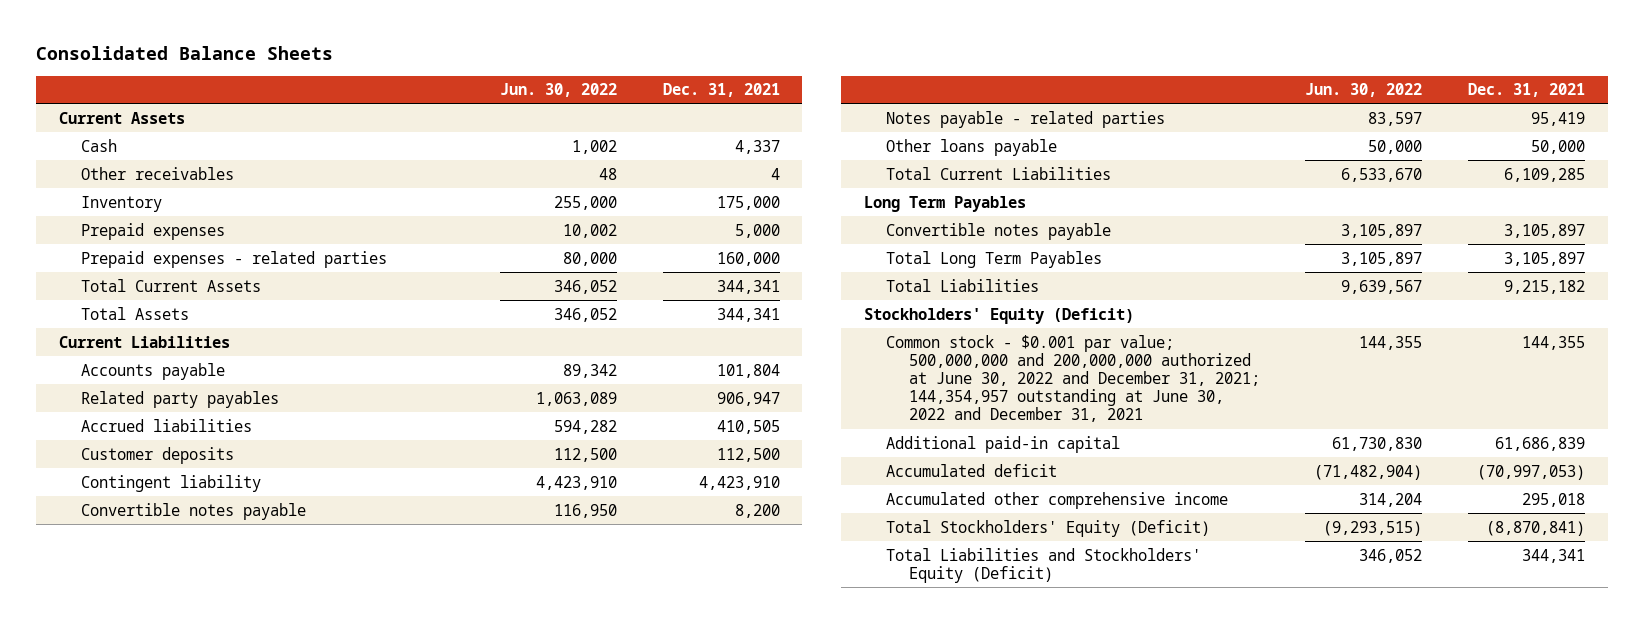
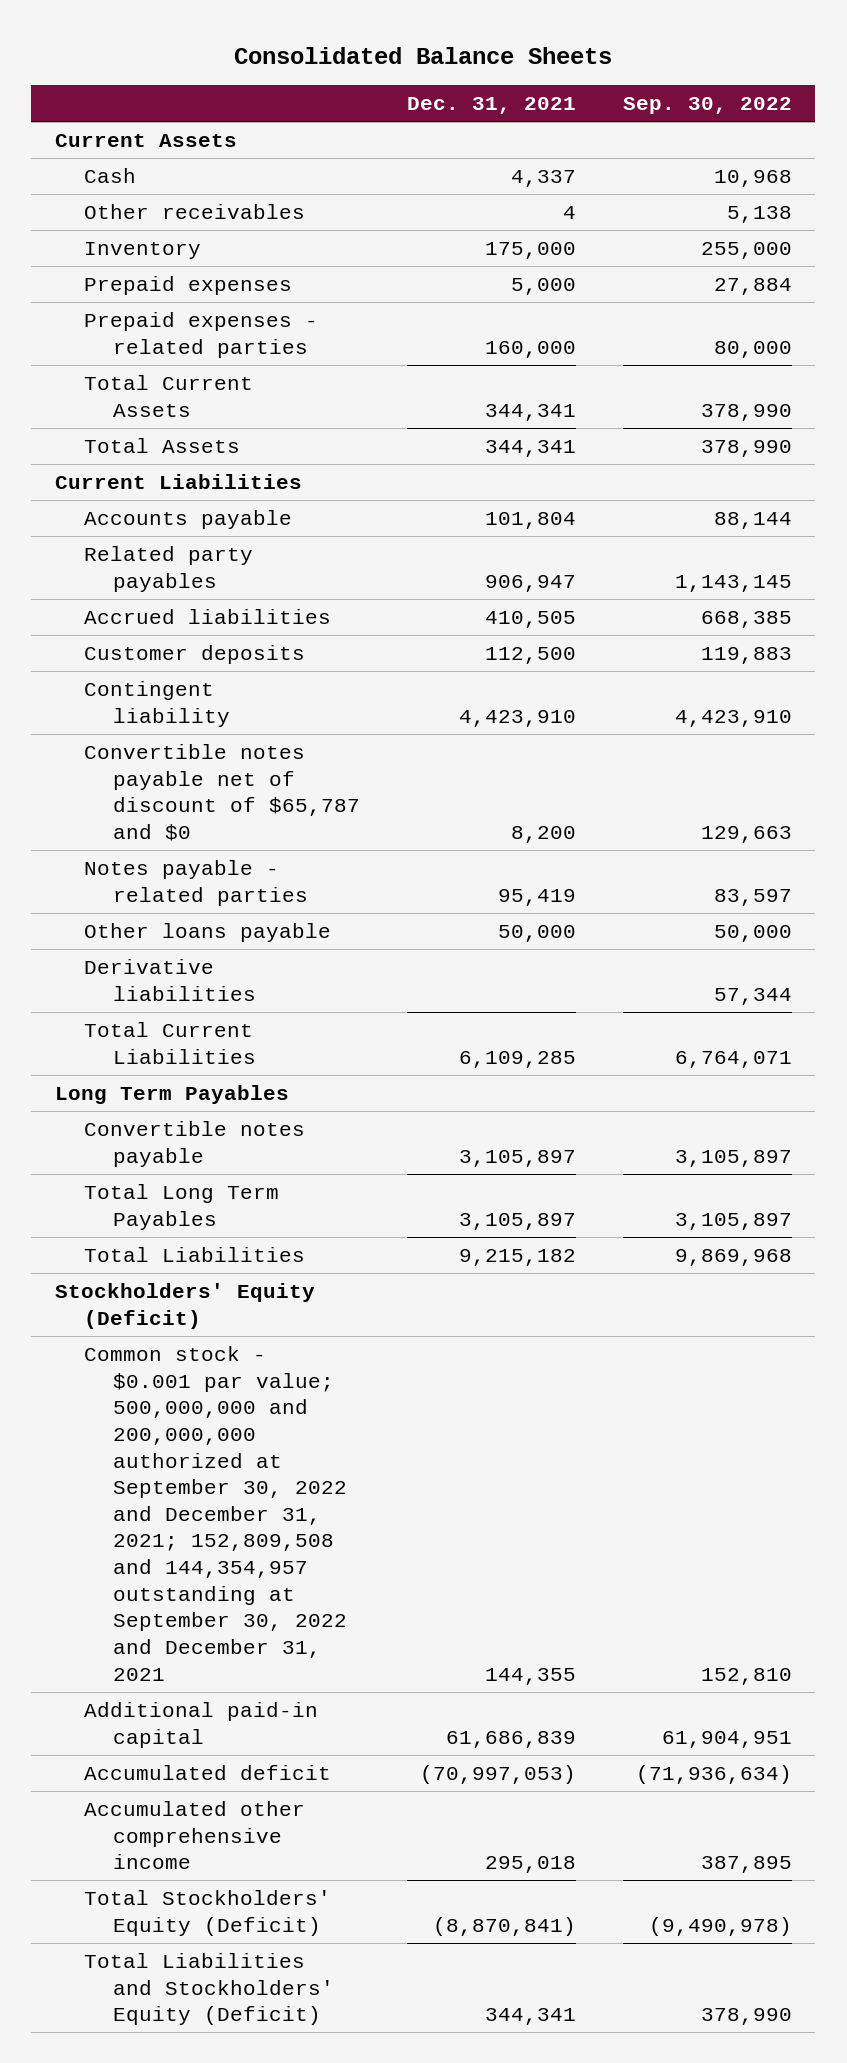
- | Jun. 30, 2022 | Dec. 31, 2021
+ | Dec. 31, 2021 | Sep. 30, 2022
- Convertible notes payable | 116,950 | 8,200
+ Convertible notes payable net of discount of $65,787 and $0 | 8,200 | 129,663
+ Derivative liabilities | | 57,344
- Common stock - $0.001 par value; 500,000,000 and 200,000,000 authorized at June 30, 2022 and December 31, 2021; 144,354,957 outstanding at June 30, 2022 and December 31, 2021 | 144,355 | 144,355
+ Common stock - $0.001 par value; 500,000,000 and 200,000,000 authorized at September 30, 2022 and December 31, 2021; 152,809,508 and 144,354,957 outstanding at September 30, 2022 and December 31, 2021 | 144,355 | 152,810

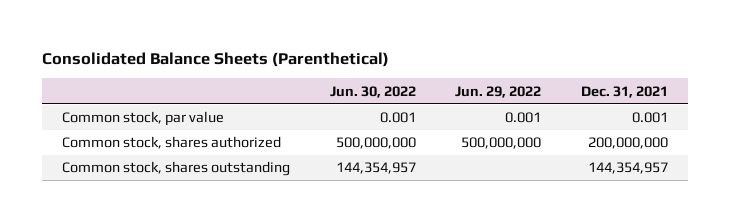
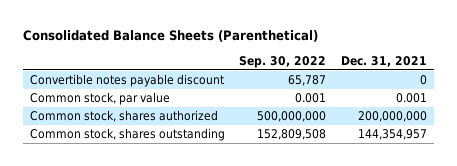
- | Jun. 30, 2022 | Jun. 29, 2022 | Dec. 31, 2021
+ | Sep. 30, 2022 | Dec. 31, 2021
+ Convertible notes payable discount | 65,787 | 0

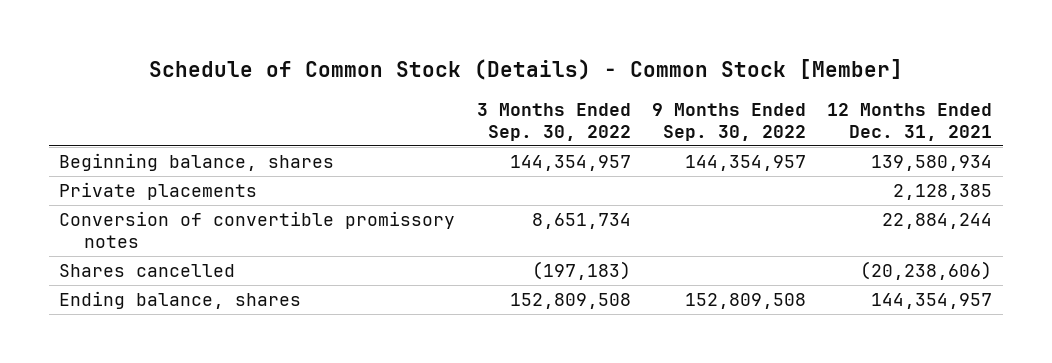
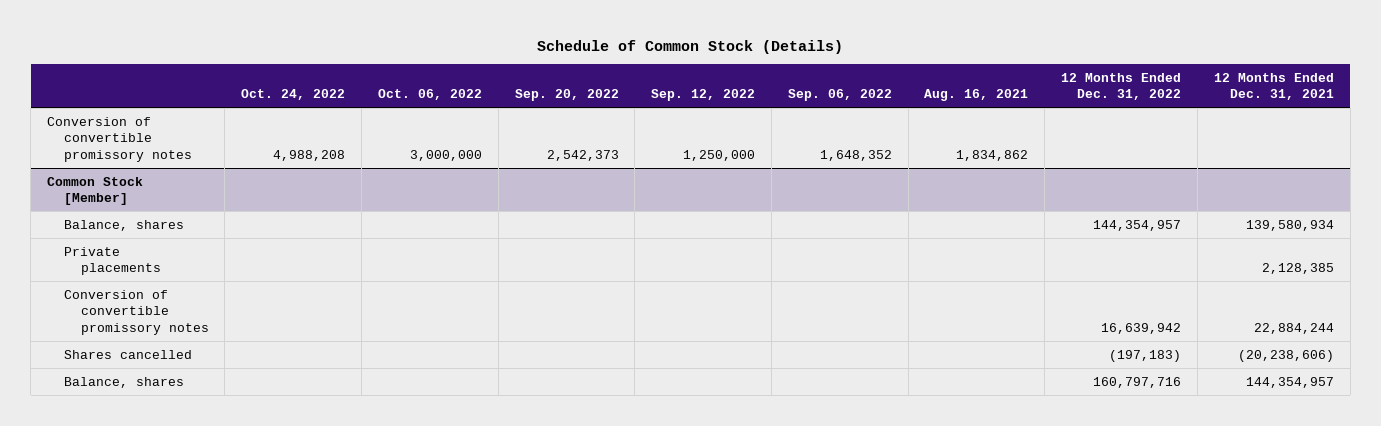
- Schedule of Common Stock (Details) - Common Stock [Member]
+ Schedule of Common Stock (Details)
- | 3 Months Ended Sep. 30, 2022 | 9 Months Ended Sep. 30, 2022 | 12 Months Ended Dec. 31, 2021
+ | Oct. 24, 2022 | Oct. 06, 2022 | Sep. 20, 2022 | Sep. 12, 2022 | Sep. 06, 2022 | Aug. 16, 2021 | 12 Months Ended Dec. 31, 2022 | 12 Months Ended Dec. 31, 2021
- Beginning balance, shares | 144,354,957 | 144,354,957 | 139,580,934
+ Conversion of convertible promissory notes | 4,988,208 | 3,000,000 | 2,542,373 | 1,250,000 | 1,648,352 | 1,834,862 | |
+ Common Stock [Member]
+ Balance, shares | | | | | | | 144,354,957 | 139,580,934
- Ending balance, shares | 152,809,508 | 152,809,508 | 144,354,957
+ Balance, shares | | | | | | | 160,797,716 | 144,354,957

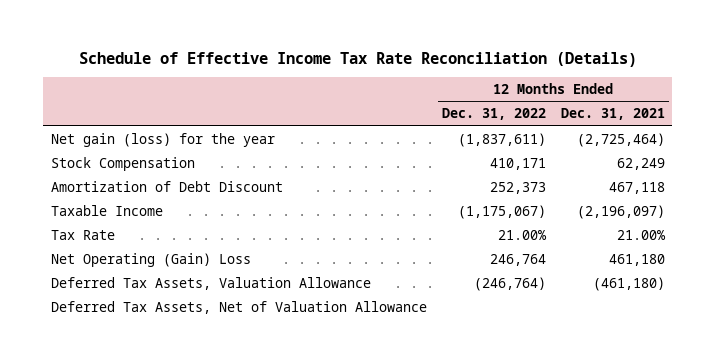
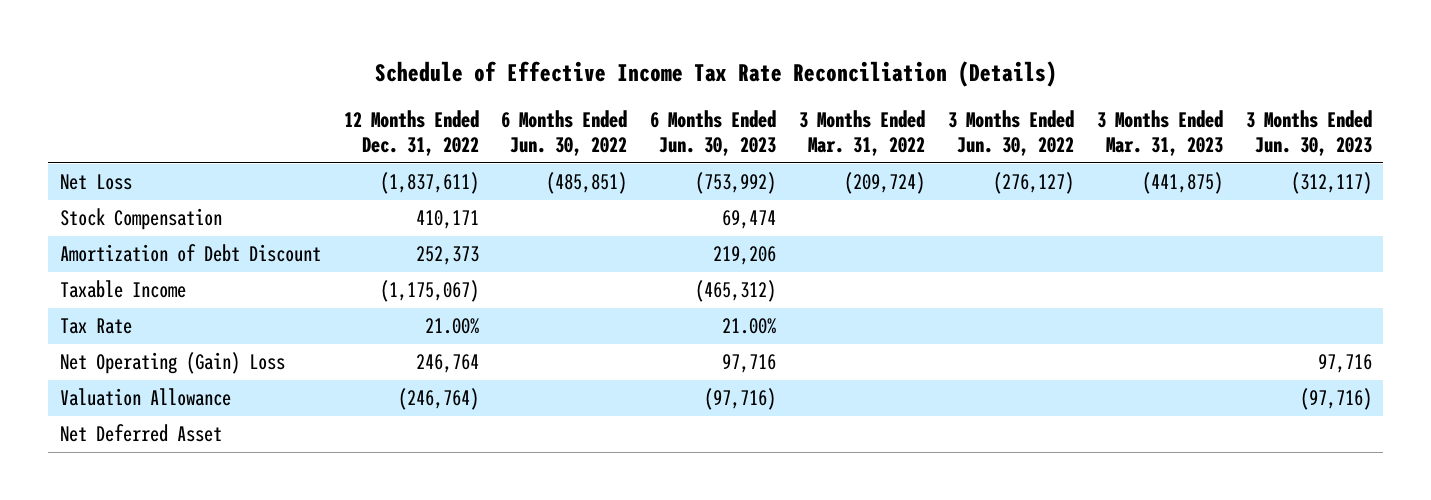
- | 12 Months Ended Dec. 31, 2022 | 12 Months Ended Dec. 31, 2021
+ | 12 Months Ended Dec. 31, 2022 | 6 Months Ended Jun. 30, 2022 | 6 Months Ended Jun. 30, 2023 | 3 Months Ended Mar. 31, 2022 | 3 Months Ended Jun. 30, 2022 | 3 Months Ended Mar. 31, 2023 | 3 Months Ended Jun. 30, 2023
- Net gain (loss) for the year | (1,837,611) | (2,725,464)
+ Net Loss | (1,837,611) | (485,851) | (753,992) | (209,724) | (276,127) | (441,875) | (312,117)
- Deferred Tax Assets, Valuation Allowance | (246,764) | (461,180)
- Deferred Tax Assets, Net of Valuation Allowance
+ Valuation Allowance | (246,764) | | (97,716) | | | | (97,716)
+ Net Deferred Asset

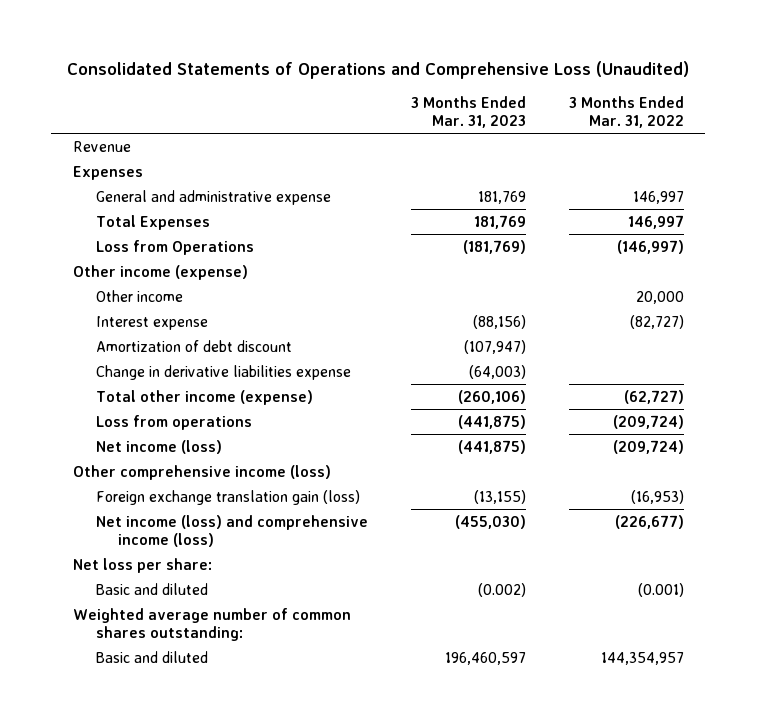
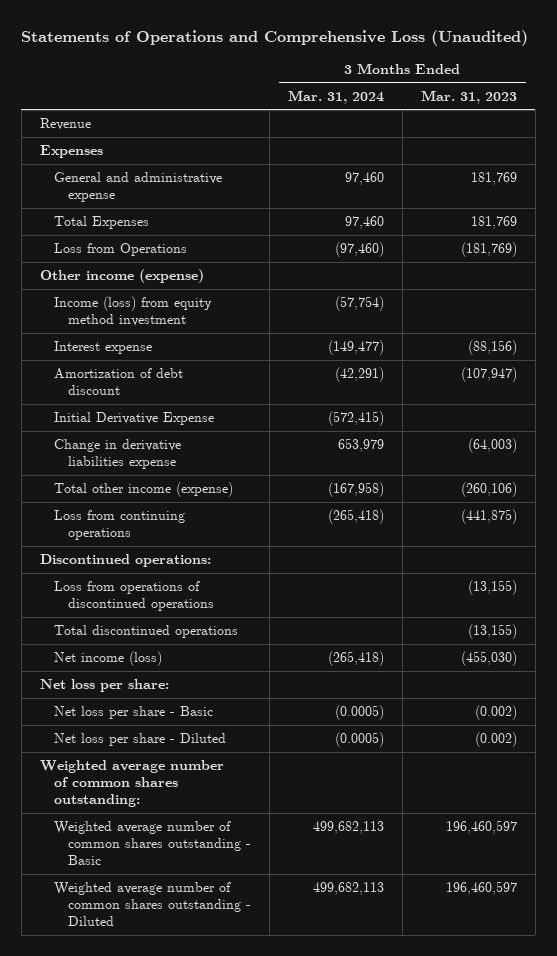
- Consolidated Statements of Operations and Comprehensive Loss (Unaudited)
+ Statements of Operations and Comprehensive Loss (Unaudited)
- | 3 Months Ended Mar. 31, 2023 | 3 Months Ended Mar. 31, 2022
+ | 3 Months Ended Mar. 31, 2024 | 3 Months Ended Mar. 31, 2023
- Other income | | 20,000
+ Income (loss) from equity method investment | (57,754) |
+ Initial Derivative Expense | (572,415) |
- Loss from operations | (441,875) | (209,724)
- Net income (loss) | (441,875) | (209,724)
- Other comprehensive income (loss)
- Foreign exchange translation gain (loss) | (13,155) | (16,953)
- Net income (loss) and comprehensive income (loss) | (455,030) | (226,677)
+ Loss from continuing operations | (265,418) | (441,875)
+ Discontinued operations:
+ Loss from operations of discontinued operations | | (13,155)
+ Total discontinued operations | | (13,155)
+ Net income (loss) | (265,418) | (455,030)
- Basic and diluted | (0.002) | (0.001)
+ Net loss per share - Basic | (0.0005) | (0.002)
+ Net loss per share - Diluted | (0.0005) | (0.002)
- Basic and diluted | 196,460,597 | 144,354,957
+ Weighted average number of common shares outstanding - Basic | 499,682,113 | 196,460,597
+ Weighted average number of common shares outstanding - Diluted | 499,682,113 | 196,460,597

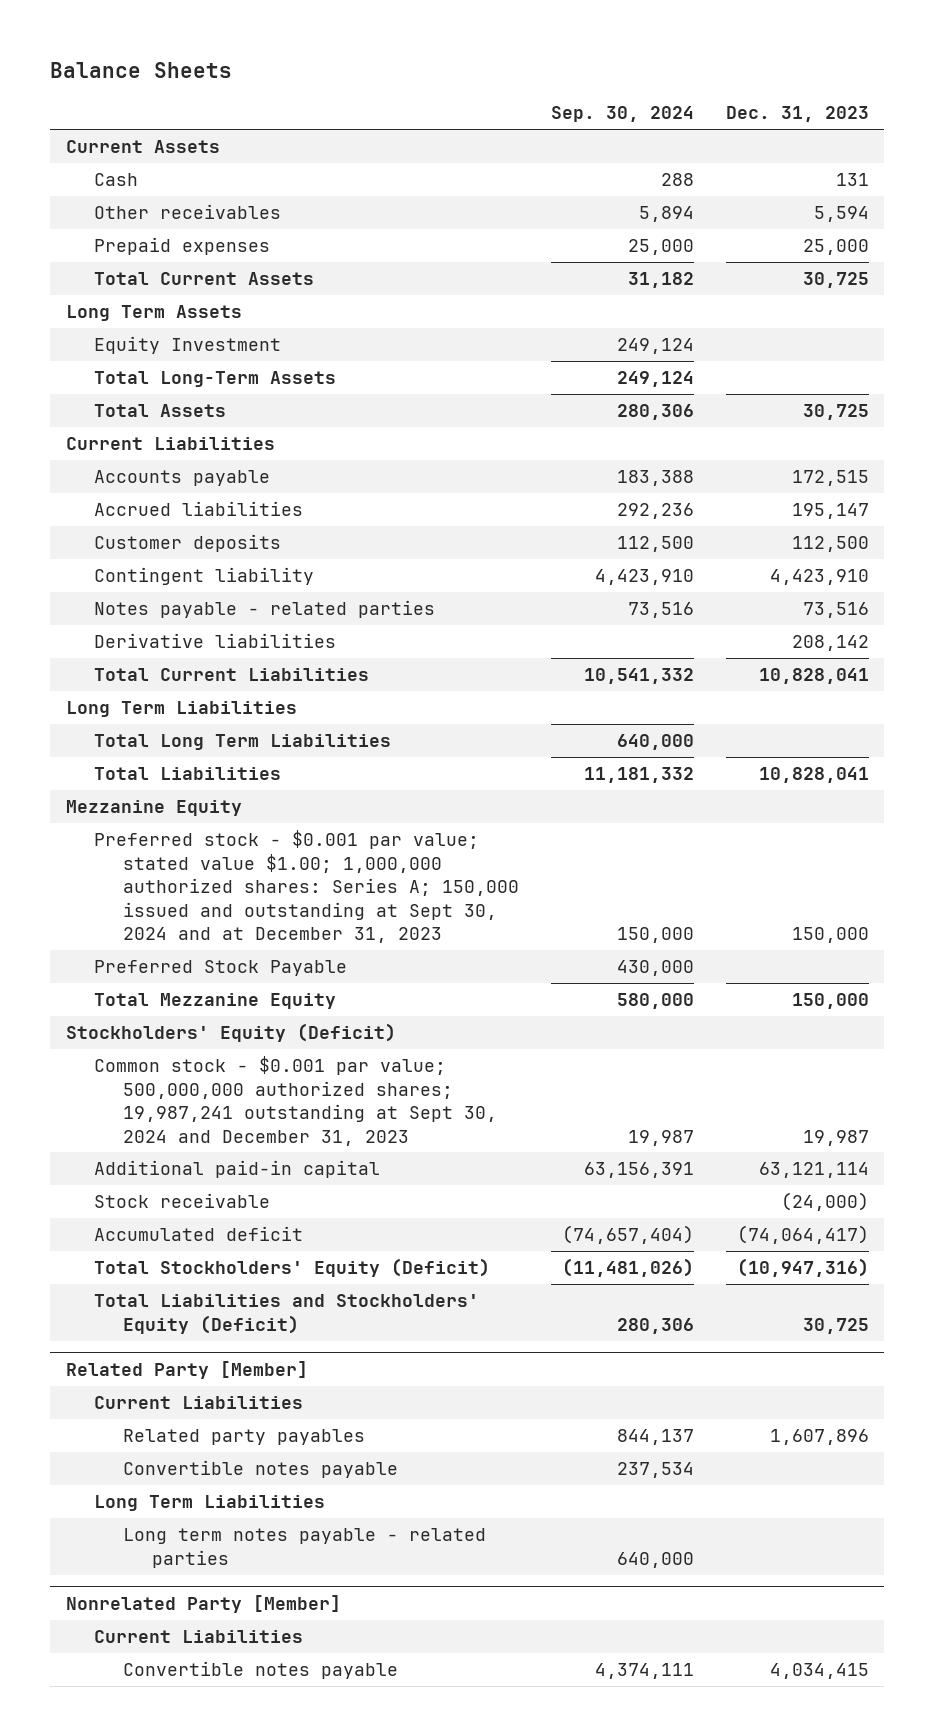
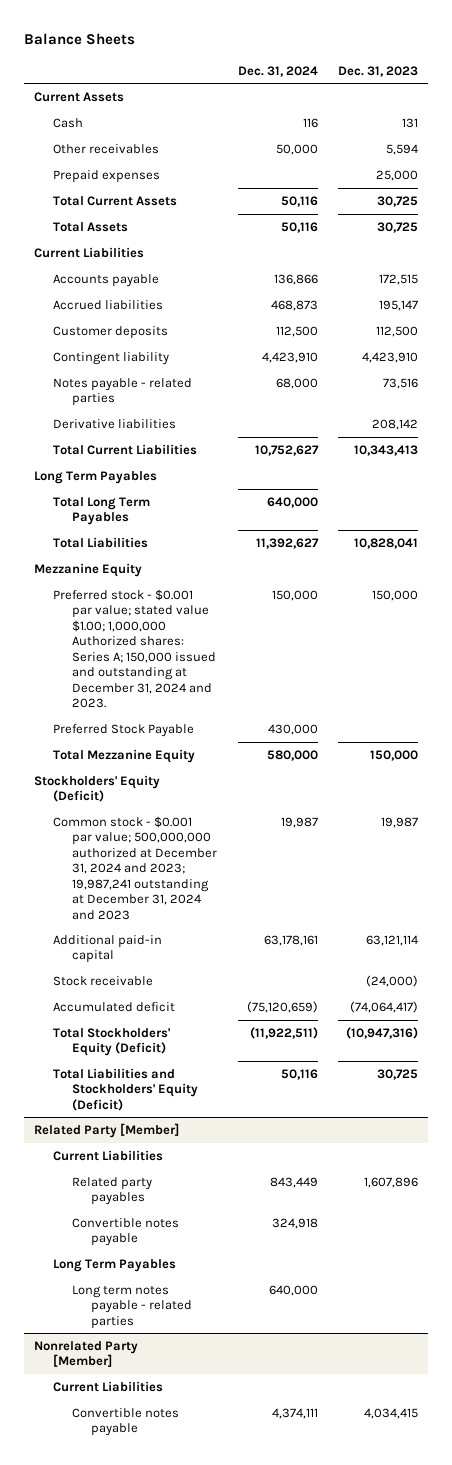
- | Sep. 30, 2024 | Dec. 31, 2023
+ | Dec. 31, 2024 | Dec. 31, 2023
- Long Term Assets
- Equity Investment | 249,124 |
- Total Long-Term Assets | 249,124 |
- Total Current Liabilities | 10,541,332 | 10,828,041
- Long Term Liabilities
- Total Long Term Liabilities | 640,000 |
+ Total Current Liabilities | 10,752,627 | 10,343,413
+ Long Term Payables
+ Total Long Term Payables | 640,000 |
- Preferred stock - $0.001 par value; stated value $1.00; 1,000,000 authorized shares: Series A; 150,000 issued and outstanding at Sept 30, 2024 and at December 31, 2023 | 150,000 | 150,000
+ Preferred stock - $0.001 par value; stated value $1.00; 1,000,000 Authorized shares: Series A; 150,000 issued and outstanding at December 31, 2024 and 2023. | 150,000 | 150,000
- Common stock - $0.001 par value; 500,000,000 authorized shares; 19,987,241 outstanding at Sept 30, 2024 and December 31, 2023 | 19,987 | 19,987
+ Common stock - $0.001 par value; 500,000,000 authorized at December 31, 2024 and 2023; 19,987,241 outstanding at December 31, 2024 and 2023 | 19,987 | 19,987
@ Related Party [Member]
- Long Term Liabilities
+ Long Term Payables

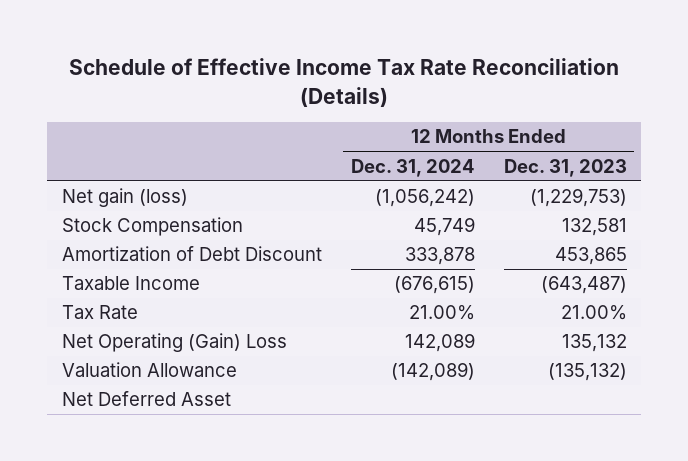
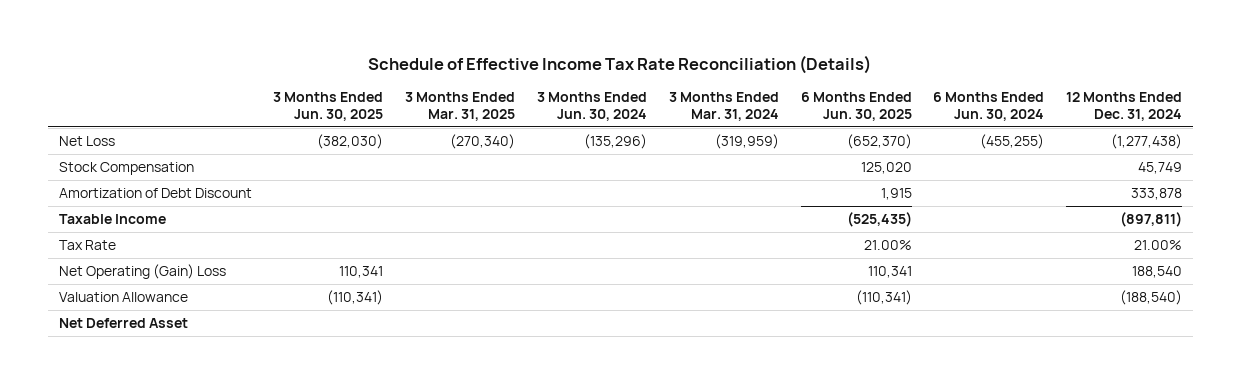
- | 12 Months Ended Dec. 31, 2024 | 12 Months Ended Dec. 31, 2023
+ | 3 Months Ended Jun. 30, 2025 | 3 Months Ended Mar. 31, 2025 | 3 Months Ended Jun. 30, 2024 | 3 Months Ended Mar. 31, 2024 | 6 Months Ended Jun. 30, 2025 | 6 Months Ended Jun. 30, 2024 | 12 Months Ended Dec. 31, 2024
- Net gain (loss) | (1,056,242) | (1,229,753)
+ Net Loss | (382,030) | (270,340) | (135,296) | (319,959) | (652,370) | (455,255) | (1,277,438)
- Taxable Income | (676,615) | (643,487)
+ Taxable Income | | | | | (525,435) | | (897,811)
- Net Operating (Gain) Loss | 142,089 | 135,132
- Valuation Allowance | (142,089) | (135,132)
+ Net Operating (Gain) Loss | 110,341 | | | | 110,341 | | 188,540
+ Valuation Allowance | (110,341) | | | | (110,341) | | (188,540)

